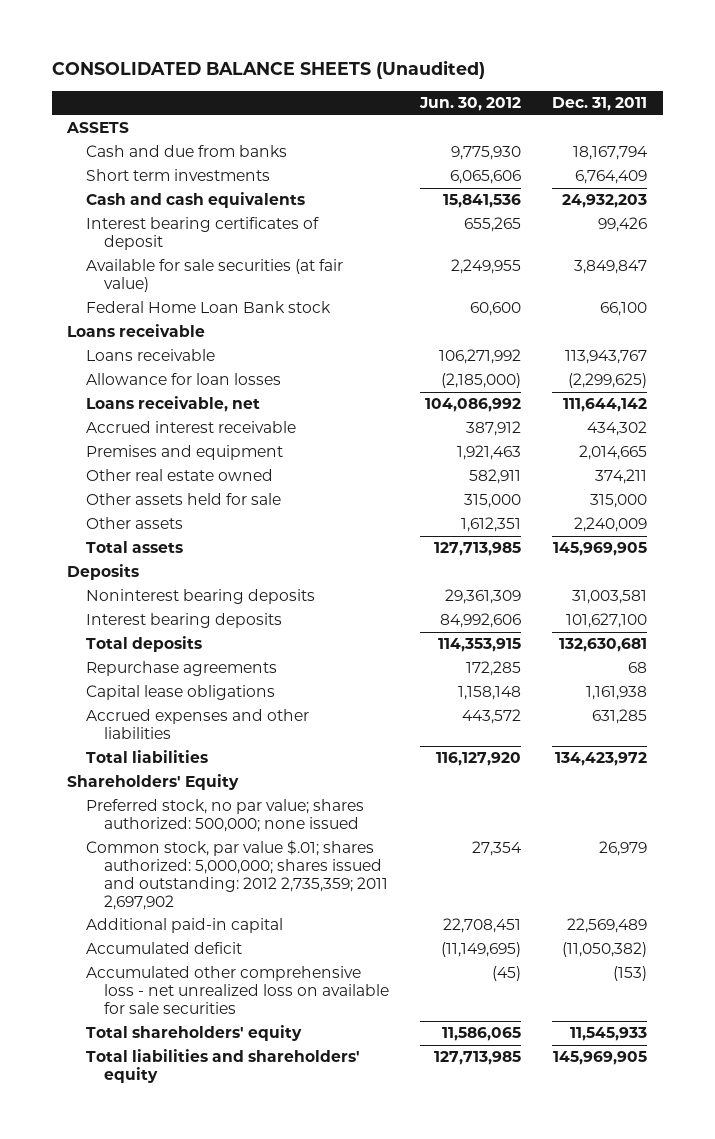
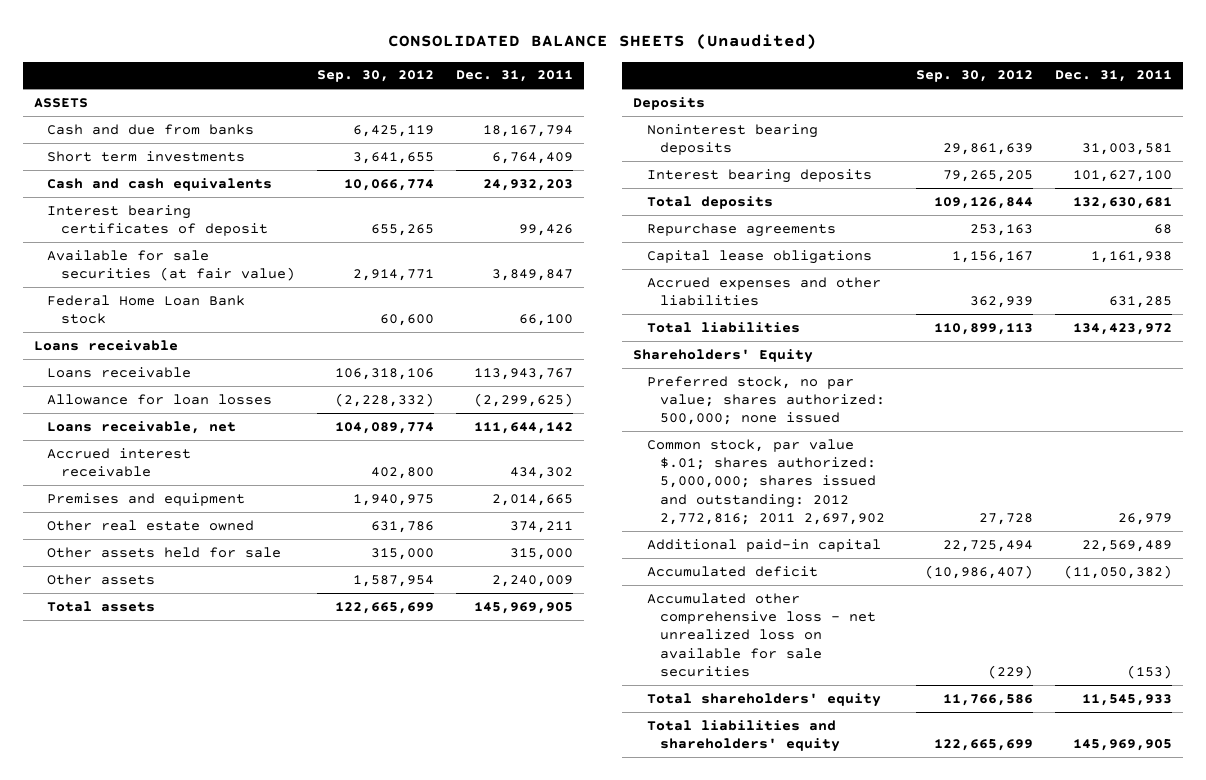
- | Jun. 30, 2012 | Dec. 31, 2011
+ | Sep. 30, 2012 | Dec. 31, 2011
- Common stock, par value $.01; shares authorized: 5,000,000; shares issued and outstanding: 2012 2,735,359; 2011 2,697,902 | 27,354 | 26,979
+ Common stock, par value $.01; shares authorized: 5,000,000; shares issued and outstanding: 2012 2,772,816; 2011 2,697,902 | 27,728 | 26,979

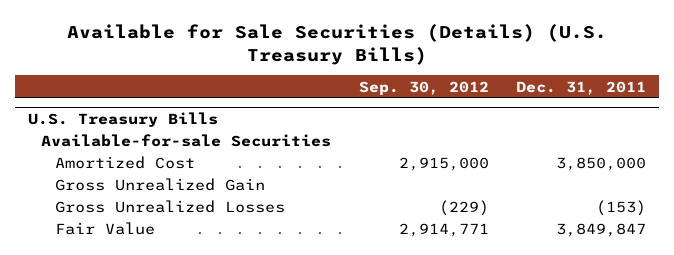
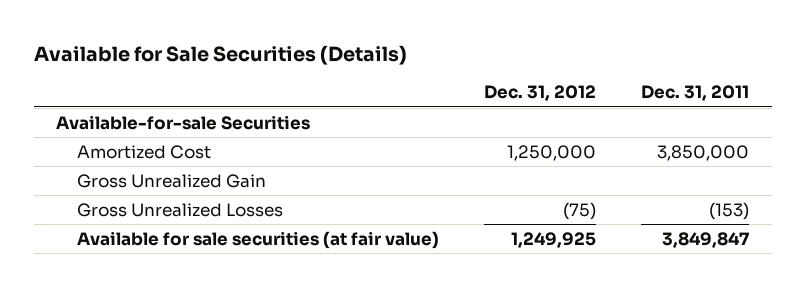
- Available for Sale Securities (Details) (U.S. Treasury Bills)
+ Available for Sale Securities (Details)
- | Sep. 30, 2012 | Dec. 31, 2011
+ | Dec. 31, 2012 | Dec. 31, 2011
- U.S. Treasury Bills
- Fair Value | 2,914,771 | 3,849,847
+ Available for sale securities (at fair value) | 1,249,925 | 3,849,847

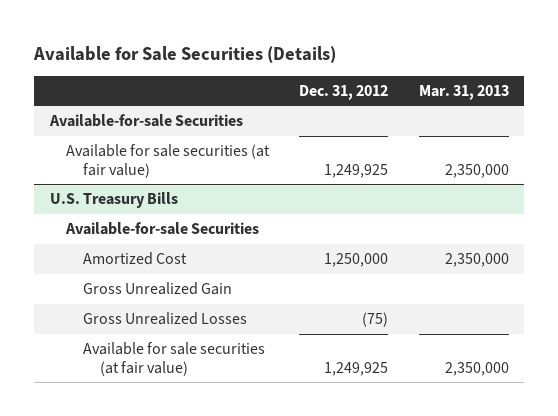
- | Dec. 31, 2012 | Dec. 31, 2011
+ | Dec. 31, 2012 | Mar. 31, 2013
+ Available for sale securities (at fair value) | 1,249,925 | 2,350,000
+ U.S. Treasury Bills
+ Available-for-sale Securities

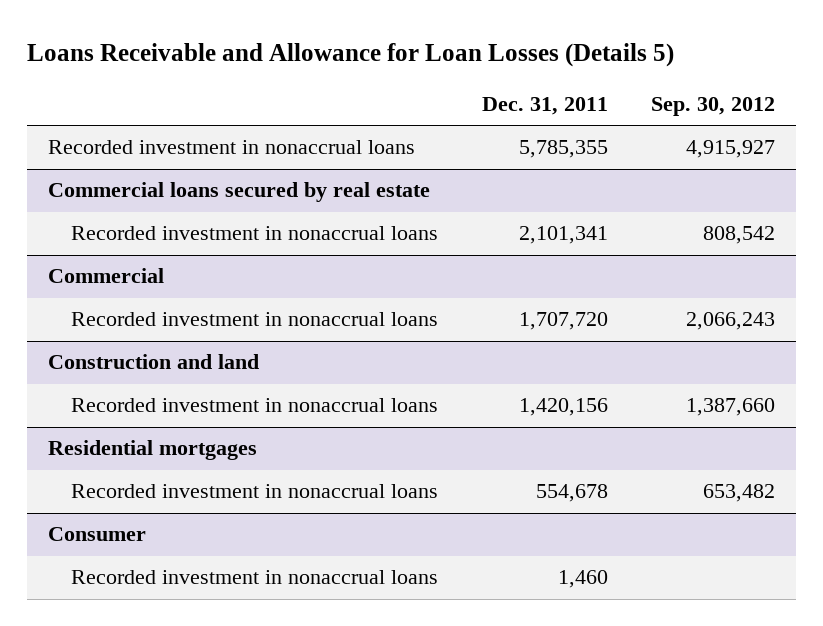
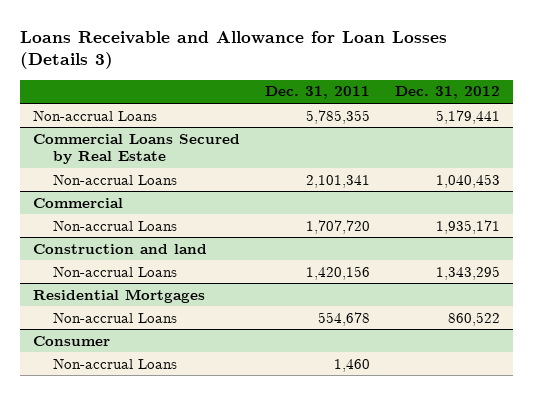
- Loans Receivable and Allowance for Loan Losses (Details 5)
+ Loans Receivable and Allowance for Loan Losses (Details 3)
- | Dec. 31, 2011 | Sep. 30, 2012
+ | Dec. 31, 2011 | Dec. 31, 2012
- Recorded investment in nonaccrual loans | 5,785,355 | 4,915,927
- Commercial loans secured by real estate
- Recorded investment in nonaccrual loans | 2,101,341 | 808,542
+ Non-accrual Loans | 5,785,355 | 5,179,441
+ Commercial Loans Secured by Real Estate
+ Non-accrual Loans | 2,101,341 | 1,040,453
@ Commercial
- Recorded investment in nonaccrual loans | 1,707,720 | 2,066,243
+ Non-accrual Loans | 1,707,720 | 1,935,171
@ Construction and land
- Recorded investment in nonaccrual loans | 1,420,156 | 1,387,660
- Residential mortgages
- Recorded investment in nonaccrual loans | 554,678 | 653,482
@ Construction and land
+ Non-accrual Loans | 1,420,156 | 1,343,295
+ Residential Mortgages
+ Non-accrual Loans | 554,678 | 860,522
@ Consumer
- Recorded investment in nonaccrual loans | 1,460 |
+ Non-accrual Loans | 1,460 |

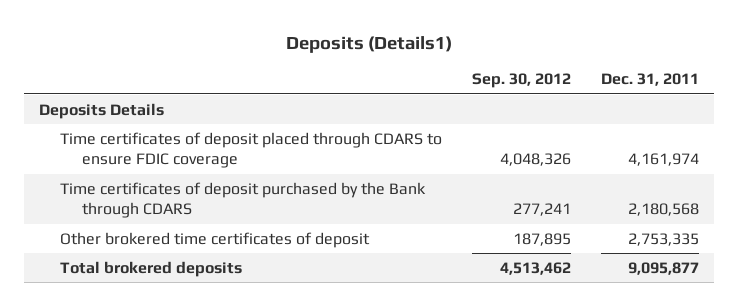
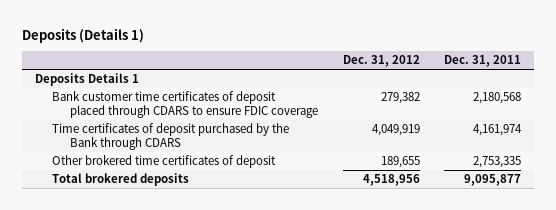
- Deposits (Details1)
+ Deposits (Details 1)
- | Sep. 30, 2012 | Dec. 31, 2011
+ | Dec. 31, 2012 | Dec. 31, 2011
- Deposits Details
- Time certificates of deposit placed through CDARS to ensure FDIC coverage | 4,048,326 | 4,161,974
- Time certificates of deposit purchased by the Bank through CDARS | 277,241 | 2,180,568
+ Deposits Details 1
+ Bank customer time certificates of deposit placed through CDARS to ensure FDIC coverage | 279,382 | 2,180,568
+ Time certificates of deposit purchased by the Bank through CDARS | 4,049,919 | 4,161,974

